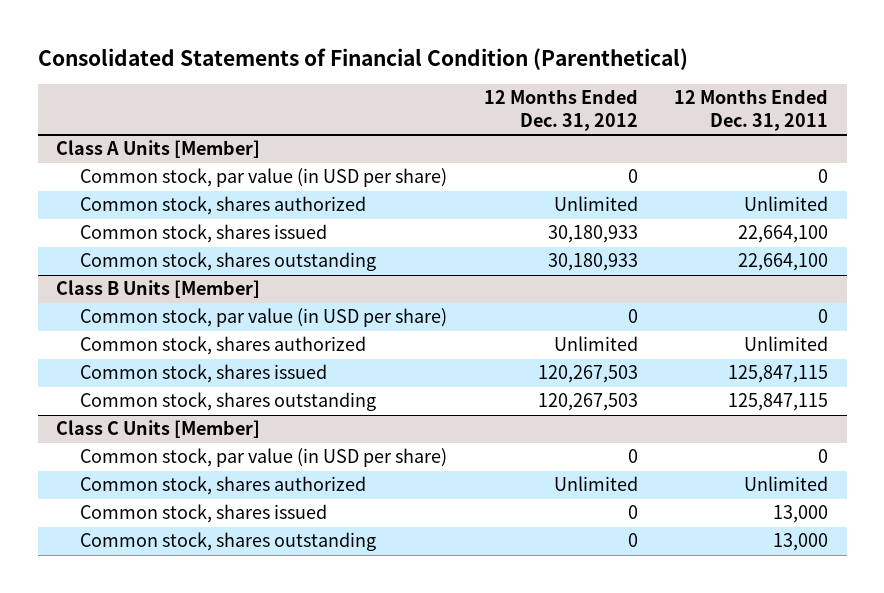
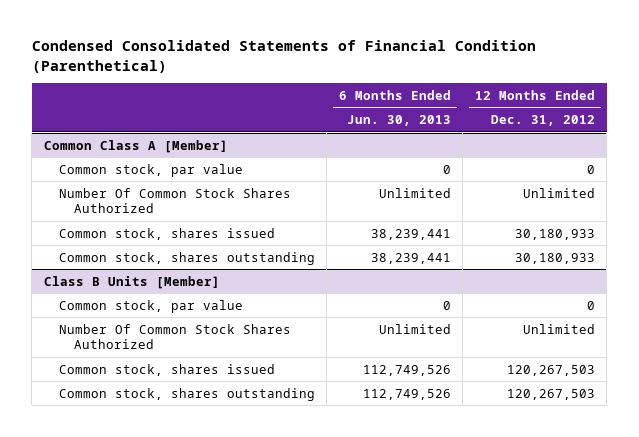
- Consolidated Statements of Financial Condition (Parenthetical)
+ Condensed Consolidated Statements of Financial Condition (Parenthetical)
- | 12 Months Ended Dec. 31, 2012 | 12 Months Ended Dec. 31, 2011
+ | 6 Months Ended Jun. 30, 2013 | 12 Months Ended Dec. 31, 2012
- Class A Units [Member]
- Common stock, par value (in USD per share) | 0 | 0
- Common stock, shares authorized | Unlimited | Unlimited
+ Common Class A [Member]
+ Common stock, par value | 0 | 0
+ Number Of Common Stock Shares Authorized | Unlimited | Unlimited
@ Class B Units [Member]
- Common stock, par value (in USD per share) | 0 | 0
- Common stock, shares authorized | Unlimited | Unlimited
+ Common stock, par value | 0 | 0
+ Number Of Common Stock Shares Authorized | Unlimited | Unlimited
- Class C Units [Member]
- Common stock, par value (in USD per share) | 0 | 0
- Common stock, shares authorized | Unlimited | Unlimited
- Common stock, shares issued | 0 | 13,000
- Common stock, shares outstanding | 0 | 13,000

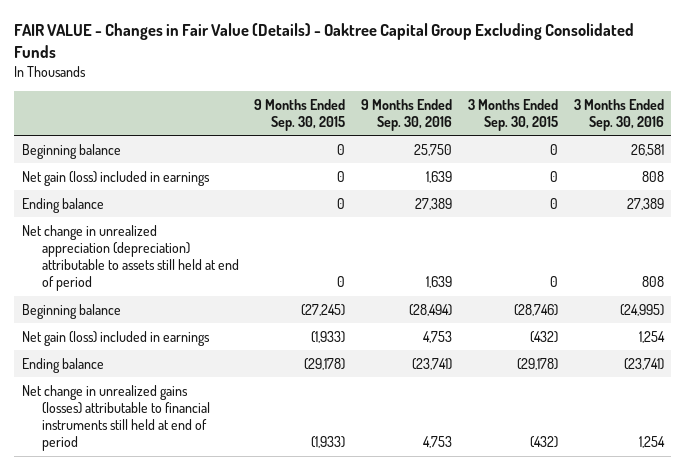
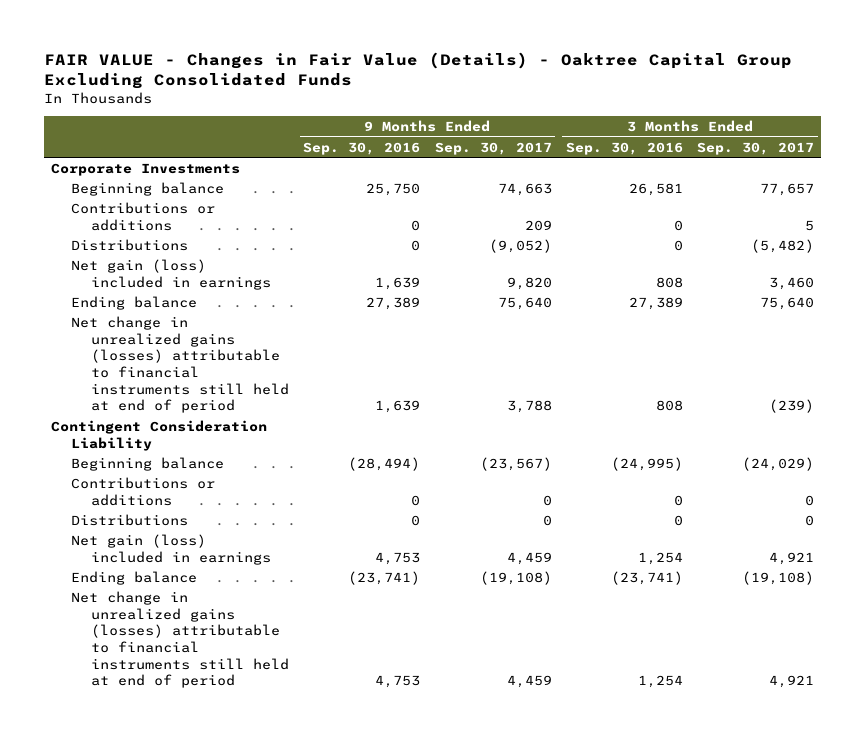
- | 9 Months Ended Sep. 30, 2015 | 9 Months Ended Sep. 30, 2016 | 3 Months Ended Sep. 30, 2015 | 3 Months Ended Sep. 30, 2016
+ | 9 Months Ended Sep. 30, 2016 | 9 Months Ended Sep. 30, 2017 | 3 Months Ended Sep. 30, 2016 | 3 Months Ended Sep. 30, 2017
+ Corporate Investments
+ Contributions or additions | 0 | 209 | 0 | 5
+ Distributions | 0 | (9,052) | 0 | (5,482)
- Net change in unrealized appreciation (depreciation) attributable to assets still held at end of period | 0 | 1,639 | 0 | 808
+ Net change in unrealized gains (losses) attributable to financial instruments still held at end of period | 1,639 | 3,788 | 808 | (239)
+ Contingent Consideration Liability
+ Contributions or additions | 0 | 0 | 0 | 0
+ Distributions | 0 | 0 | 0 | 0

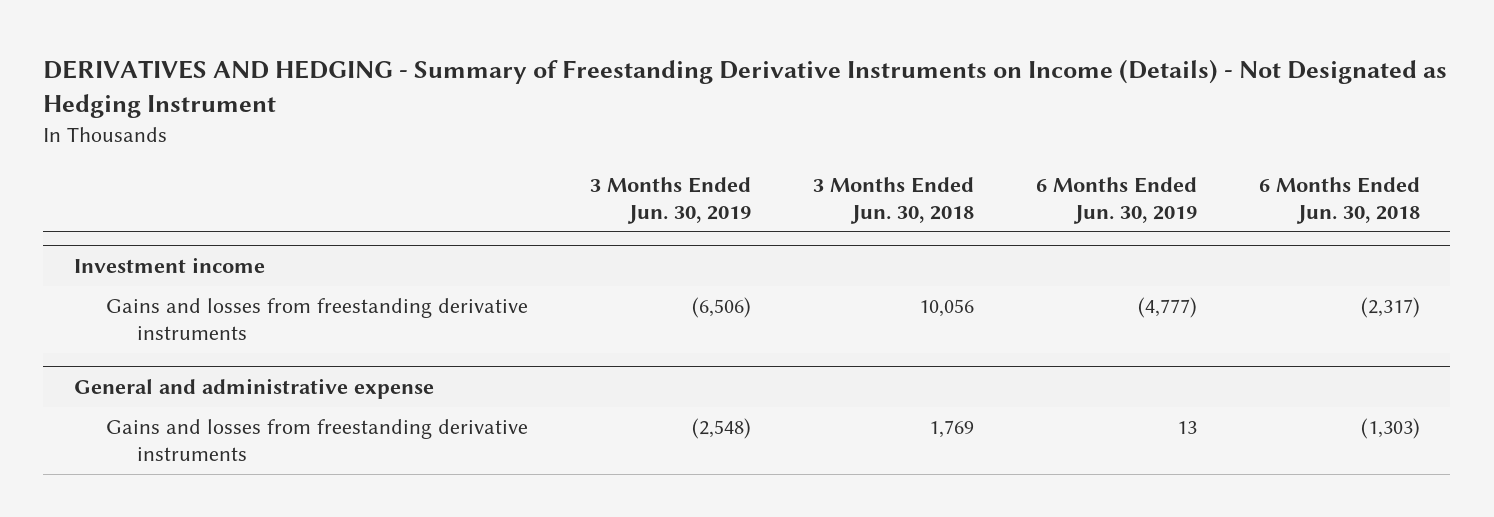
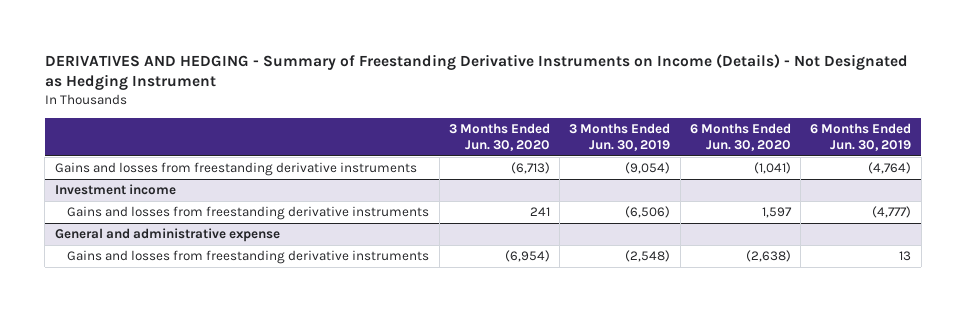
- | 3 Months Ended Jun. 30, 2019 | 3 Months Ended Jun. 30, 2018 | 6 Months Ended Jun. 30, 2019 | 6 Months Ended Jun. 30, 2018
+ | 3 Months Ended Jun. 30, 2020 | 3 Months Ended Jun. 30, 2019 | 6 Months Ended Jun. 30, 2020 | 6 Months Ended Jun. 30, 2019
+ Gains and losses from freestanding derivative instruments | (6,713) | (9,054) | (1,041) | (4,764)

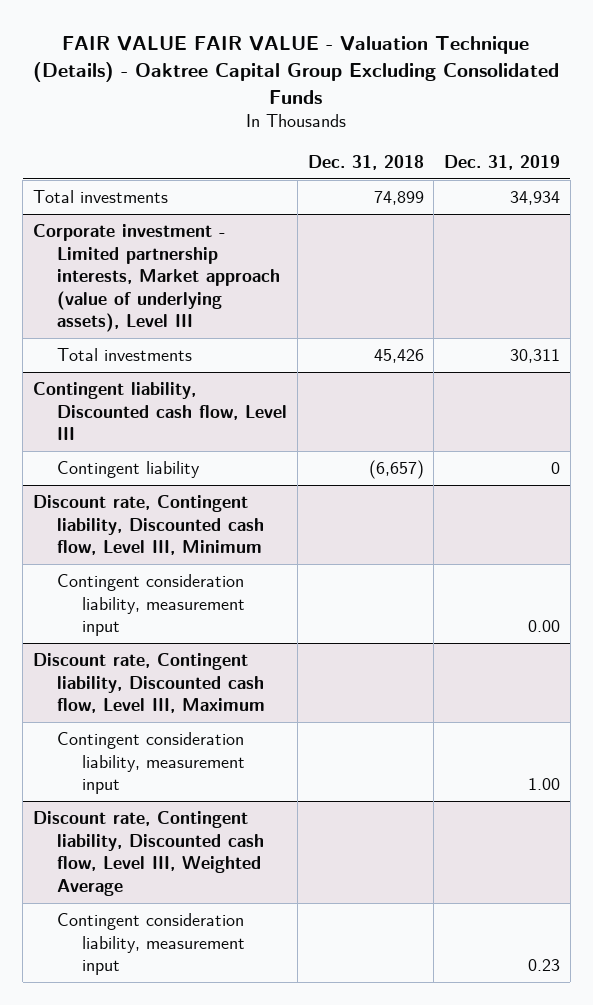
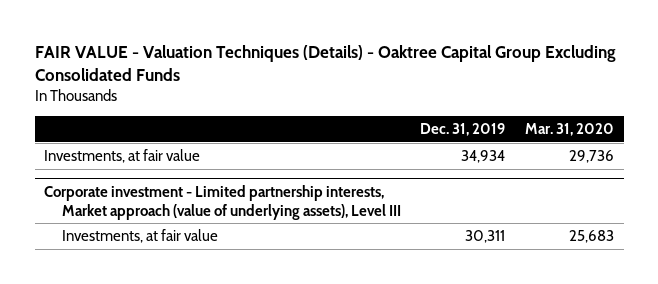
- FAIR VALUE FAIR VALUE - Valuation Technique (Details) - Oaktree Capital Group Excluding Consolidated Funds
+ FAIR VALUE - Valuation Techniques (Details) - Oaktree Capital Group Excluding Consolidated Funds
- | Dec. 31, 2018 | Dec. 31, 2019
+ | Dec. 31, 2019 | Mar. 31, 2020
- Total investments | 74,899 | 34,934
+ Investments, at fair value | 34,934 | 29,736
@ Corporate investment - Limited partnership interests, Market approach (value of underlying assets), Level III
- Total investments | 45,426 | 30,311
- Contingent liability, Discounted cash flow, Level III
- Contingent liability | (6,657) | 0
- Discount rate, Contingent liability, Discounted cash flow, Level III, Minimum
- Contingent consideration liability, measurement input | | 0.00
- Discount rate, Contingent liability, Discounted cash flow, Level III, Maximum
- Contingent consideration liability, measurement input | | 1.00
- Discount rate, Contingent liability, Discounted cash flow, Level III, Weighted Average
- Contingent consideration liability, measurement input | | 0.23
@ Corporate investment - Limited partnership interests, Market approach (value of underlying assets), Level III
+ Investments, at fair value | 30,311 | 25,683

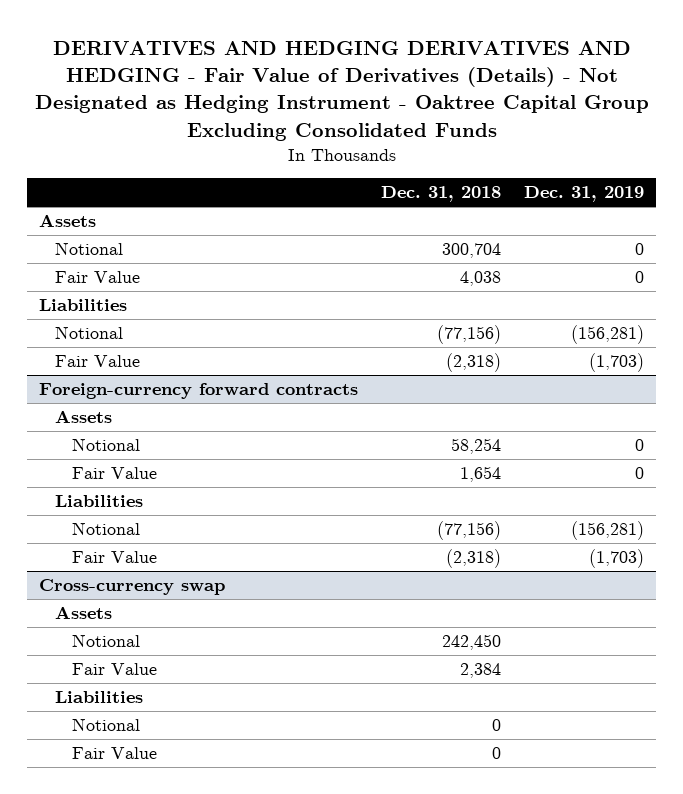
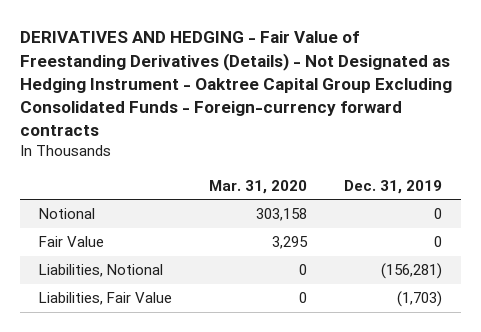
- DERIVATIVES AND HEDGING DERIVATIVES AND HEDGING - Fair Value of Derivatives (Details) - Not Designated as Hedging Instrument - Oaktree Capital Group Excluding Consolidated Funds
+ DERIVATIVES AND HEDGING - Fair Value of Freestanding Derivatives (Details) - Not Designated as Hedging Instrument - Oaktree Capital Group Excluding Consolidated Funds - Foreign-currency forward contracts
- | Dec. 31, 2018 | Dec. 31, 2019
+ | Mar. 31, 2020 | Dec. 31, 2019
- Assets
- Liabilities
- Notional | (77,156) | (156,281)
- Fair Value | (2,318) | (1,703)
- Foreign-currency forward contracts
- Assets
- Notional | 58,254 | 0
- Fair Value | 1,654 | 0
- Liabilities
- Notional | (77,156) | (156,281)
- Fair Value | (2,318) | (1,703)
- Cross-currency swap
- Assets
- Notional | 242,450 |
- Fair Value | 2,384 |
- Liabilities
- Notional | 0 |
- Fair Value | 0 |
+ Liabilities, Notional | 0 | (156,281)
+ Liabilities, Fair Value | 0 | (1,703)

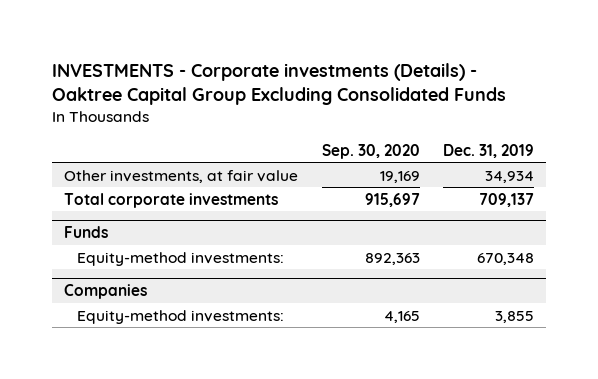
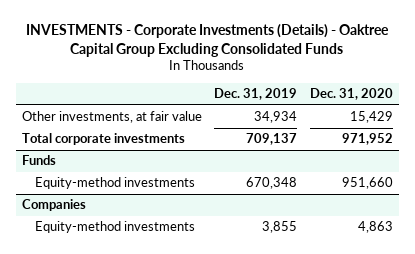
- INVESTMENTS - Corporate investments (Details) - Oaktree Capital Group Excluding Consolidated Funds
+ INVESTMENTS - Corporate Investments (Details) - Oaktree Capital Group Excluding Consolidated Funds
- | Sep. 30, 2020 | Dec. 31, 2019
+ | Dec. 31, 2019 | Dec. 31, 2020
@ Funds
- Equity-method investments: | 892,363 | 670,348
+ Equity-method investments | 670,348 | 951,660
@ Companies
- Equity-method investments: | 4,165 | 3,855
+ Equity-method investments | 3,855 | 4,863

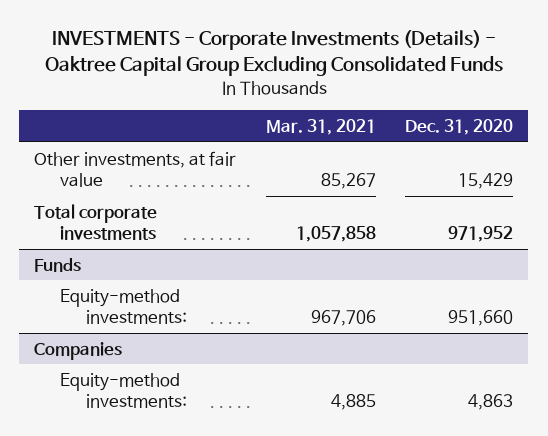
- | Dec. 31, 2019 | Dec. 31, 2020
+ | Mar. 31, 2021 | Dec. 31, 2020
@ Funds
- Equity-method investments | 670,348 | 951,660
+ Equity-method investments: | 967,706 | 951,660
@ Companies
- Equity-method investments | 3,855 | 4,863
+ Equity-method investments: | 4,885 | 4,863

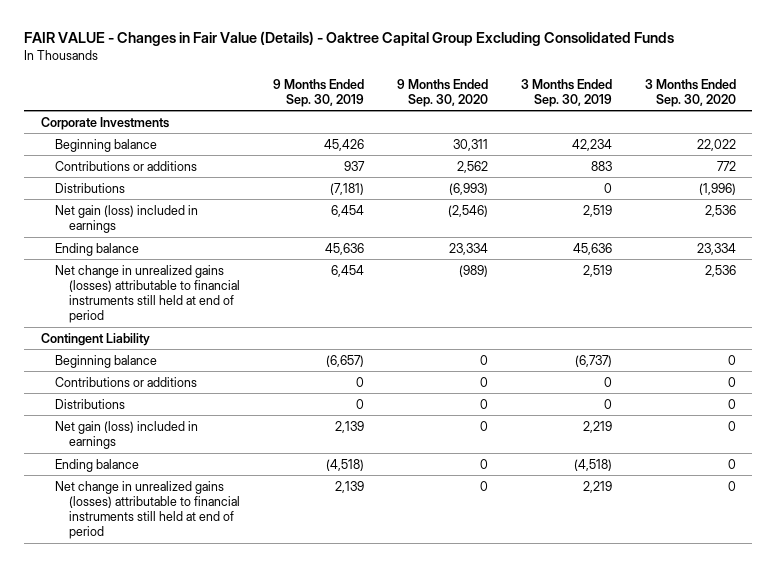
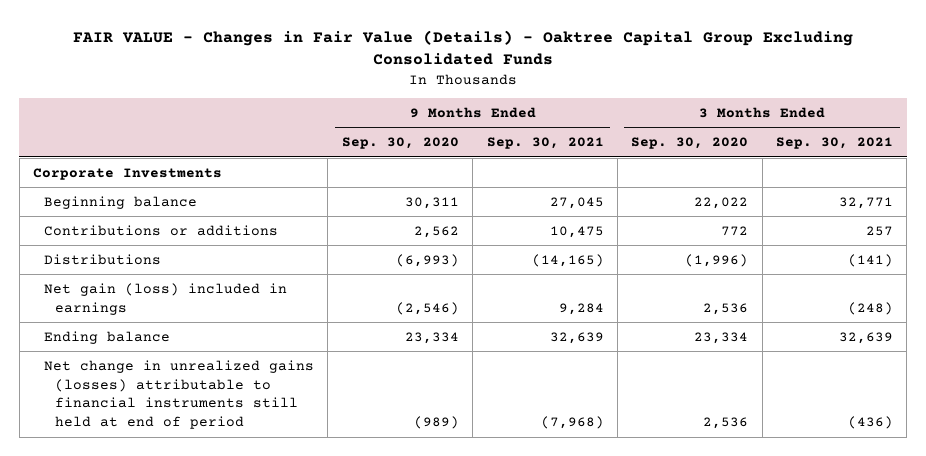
- | 9 Months Ended Sep. 30, 2019 | 9 Months Ended Sep. 30, 2020 | 3 Months Ended Sep. 30, 2019 | 3 Months Ended Sep. 30, 2020
+ | 9 Months Ended Sep. 30, 2020 | 9 Months Ended Sep. 30, 2021 | 3 Months Ended Sep. 30, 2020 | 3 Months Ended Sep. 30, 2021
- Contingent Liability
- Beginning balance | (6,657) | 0 | (6,737) | 0
- Contributions or additions | 0 | 0 | 0 | 0
- Distributions | 0 | 0 | 0 | 0
- Net gain (loss) included in earnings | 2,139 | 0 | 2,219 | 0
- Ending balance | (4,518) | 0 | (4,518) | 0
- Net change in unrealized gains (losses) attributable to financial instruments still held at end of period | 2,139 | 0 | 2,219 | 0

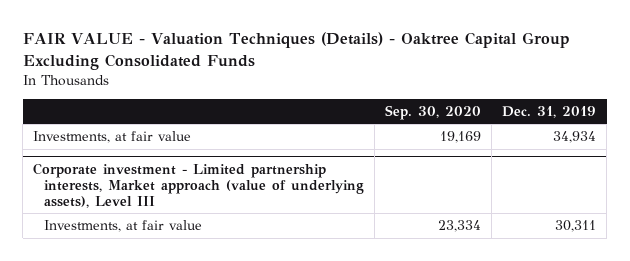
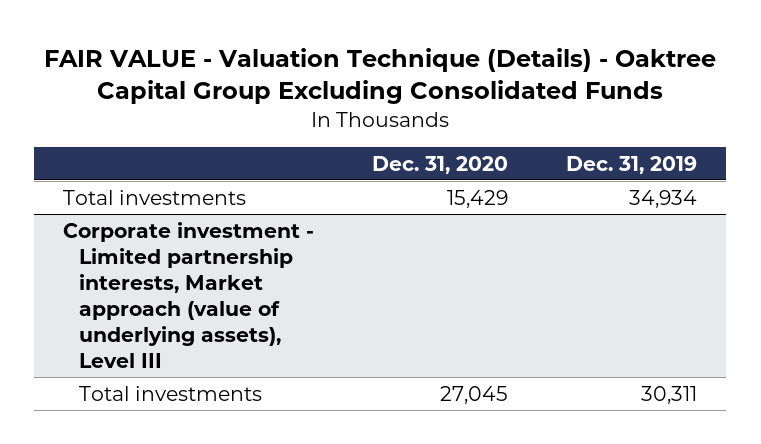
- FAIR VALUE - Valuation Techniques (Details) - Oaktree Capital Group Excluding Consolidated Funds
+ FAIR VALUE - Valuation Technique (Details) - Oaktree Capital Group Excluding Consolidated Funds
- | Sep. 30, 2020 | Dec. 31, 2019
+ | Dec. 31, 2020 | Dec. 31, 2019
- Investments, at fair value | 19,169 | 34,934
+ Total investments | 15,429 | 34,934
@ Corporate investment - Limited partnership interests, Market approach (value of underlying assets), Level III
- Investments, at fair value | 23,334 | 30,311
+ Total investments | 27,045 | 30,311

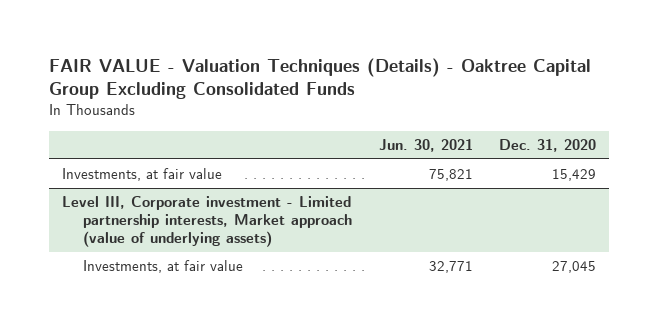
- FAIR VALUE - Valuation Technique (Details) - Oaktree Capital Group Excluding Consolidated Funds
+ FAIR VALUE - Valuation Techniques (Details) - Oaktree Capital Group Excluding Consolidated Funds
- | Dec. 31, 2020 | Dec. 31, 2019
+ | Jun. 30, 2021 | Dec. 31, 2020
- Total investments | 15,429 | 34,934
- Corporate investment - Limited partnership interests, Market approach (value of underlying assets), Level III
- Total investments | 27,045 | 30,311
+ Investments, at fair value | 75,821 | 15,429
+ Level III, Corporate investment - Limited partnership interests, Market approach (value of underlying assets)
+ Investments, at fair value | 32,771 | 27,045

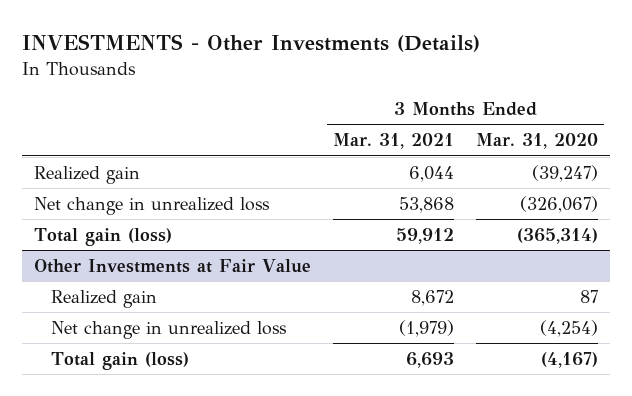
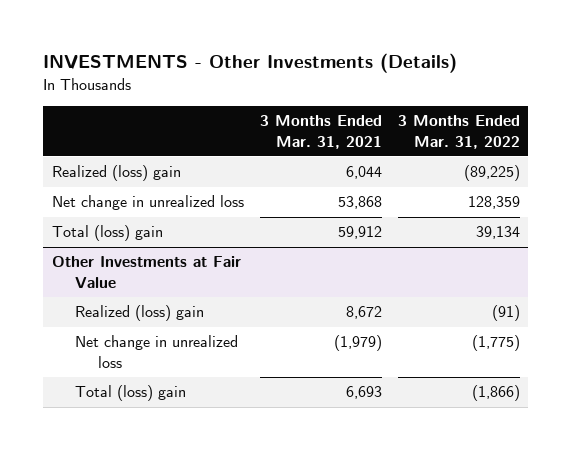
- | 3 Months Ended Mar. 31, 2021 | 3 Months Ended Mar. 31, 2020
+ | 3 Months Ended Mar. 31, 2021 | 3 Months Ended Mar. 31, 2022
- Realized gain | 6,044 | (39,247)
+ Realized (loss) gain | 6,044 | (89,225)
- Total gain (loss) | 59,912 | (365,314)
+ Total (loss) gain | 59,912 | 39,134
@ Other Investments at Fair Value
- Realized gain | 8,672 | 87
+ Realized (loss) gain | 8,672 | (91)
- Total gain (loss) | 6,693 | (4,167)
+ Total (loss) gain | 6,693 | (1,866)

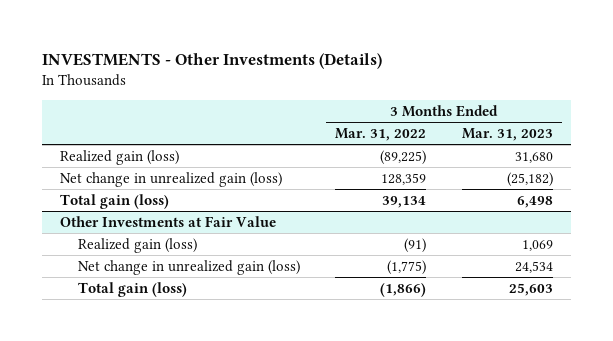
- | 3 Months Ended Mar. 31, 2021 | 3 Months Ended Mar. 31, 2022
+ | 3 Months Ended Mar. 31, 2022 | 3 Months Ended Mar. 31, 2023
- Realized (loss) gain | 6,044 | (89,225)
- Net change in unrealized loss | 53,868 | 128,359
- Total (loss) gain | 59,912 | 39,134
+ Realized gain (loss) | (89,225) | 31,680
+ Net change in unrealized gain (loss) | 128,359 | (25,182)
+ Total gain (loss) | 39,134 | 6,498
@ Other Investments at Fair Value
- Realized (loss) gain | 8,672 | (91)
- Net change in unrealized loss | (1,979) | (1,775)
- Total (loss) gain | 6,693 | (1,866)
+ Realized gain (loss) | (91) | 1,069
+ Net change in unrealized gain (loss) | (1,775) | 24,534
+ Total gain (loss) | (1,866) | 25,603

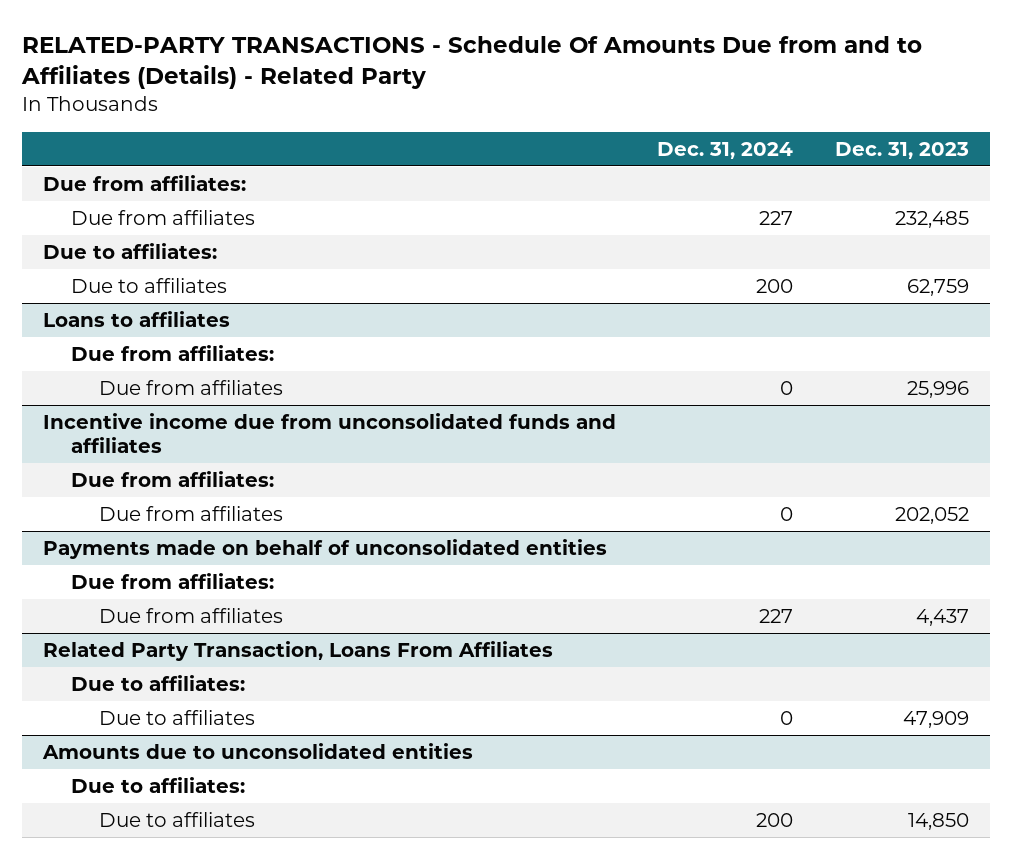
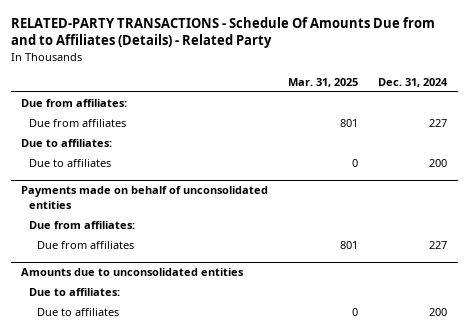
- | Dec. 31, 2024 | Dec. 31, 2023
+ | Mar. 31, 2025 | Dec. 31, 2024
- Loans to affiliates
- Due from affiliates:
- Due from affiliates | 0 | 25,996
- Incentive income due from unconsolidated funds and affiliates
- Due from affiliates:
- Due from affiliates | 0 | 202,052
- Related Party Transaction, Loans From Affiliates
- Due to affiliates:
- Due to affiliates | 0 | 47,909

